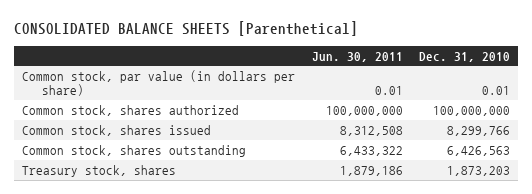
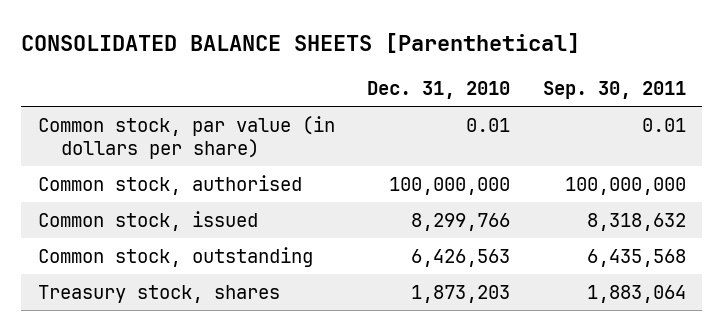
- | Jun. 30, 2011 | Dec. 31, 2010
+ | Dec. 31, 2010 | Sep. 30, 2011
- Common stock, shares authorized | 100,000,000 | 100,000,000
- Common stock, shares issued | 8,312,508 | 8,299,766
- Common stock, shares outstanding | 6,433,322 | 6,426,563
+ Common stock, authorised | 100,000,000 | 100,000,000
+ Common stock, issued | 8,299,766 | 8,318,632
+ Common stock, outstanding | 6,426,563 | 6,435,568

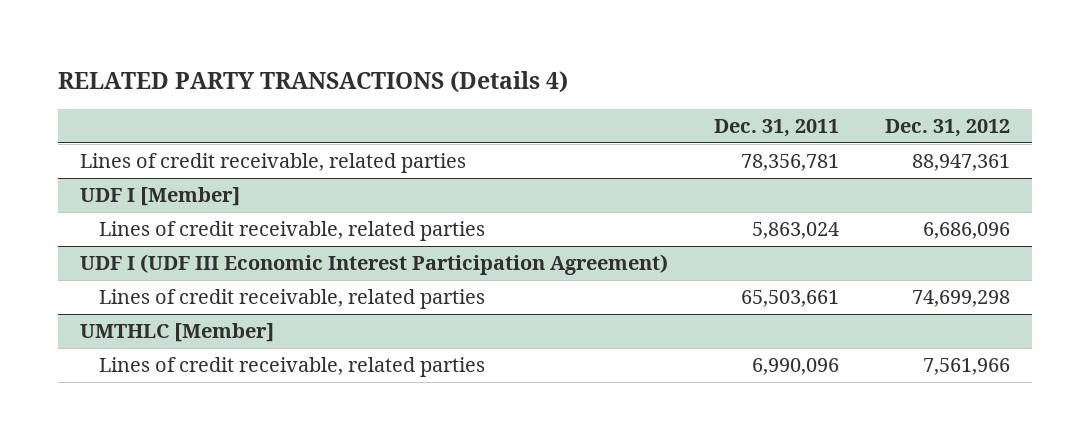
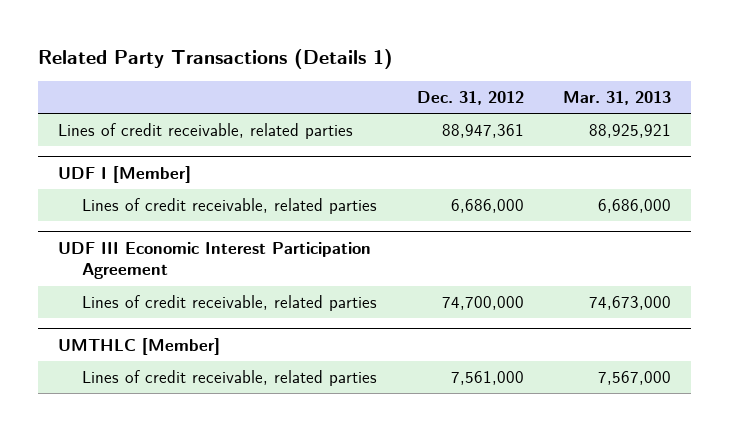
- RELATED PARTY TRANSACTIONS (Details 4)
+ Related Party Transactions (Details 1)
- | Dec. 31, 2011 | Dec. 31, 2012
+ | Dec. 31, 2012 | Mar. 31, 2013
@ UDF I [Member]
- Lines of credit receivable, related parties | 5,863,024 | 6,686,096
- UDF I (UDF III Economic Interest Participation Agreement)
- Lines of credit receivable, related parties | 65,503,661 | 74,699,298
@ UDF I [Member]
+ Lines of credit receivable, related parties | 6,686,000 | 6,686,000
+ UDF III Economic Interest Participation Agreement
+ Lines of credit receivable, related parties | 74,700,000 | 74,673,000
@ UMTHLC [Member]
- Lines of credit receivable, related parties | 6,990,096 | 7,561,966
+ Lines of credit receivable, related parties | 7,561,000 | 7,567,000

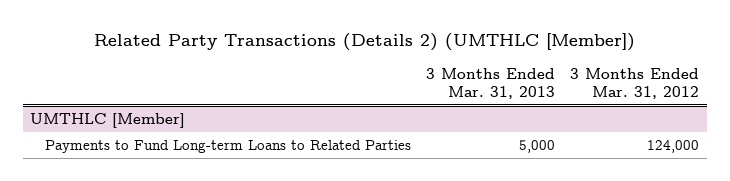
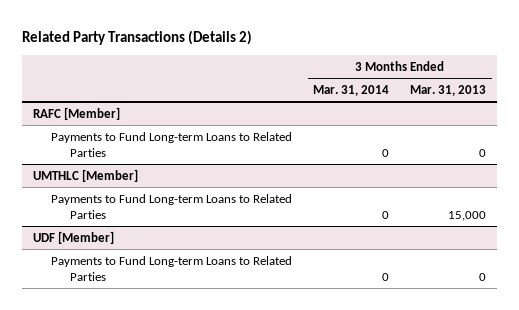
- Related Party Transactions (Details 2) (UMTHLC [Member])
+ Related Party Transactions (Details 2)
- | 3 Months Ended Mar. 31, 2013 | 3 Months Ended Mar. 31, 2012
+ | 3 Months Ended Mar. 31, 2014 | 3 Months Ended Mar. 31, 2013
+ RAFC [Member]
+ Payments to Fund Long-term Loans to Related Parties | 0 | 0
@ UMTHLC [Member]
- Payments to Fund Long-term Loans to Related Parties | 5,000 | 124,000
+ Payments to Fund Long-term Loans to Related Parties | 0 | 15,000
+ UDF [Member]
+ Payments to Fund Long-term Loans to Related Parties | 0 | 0

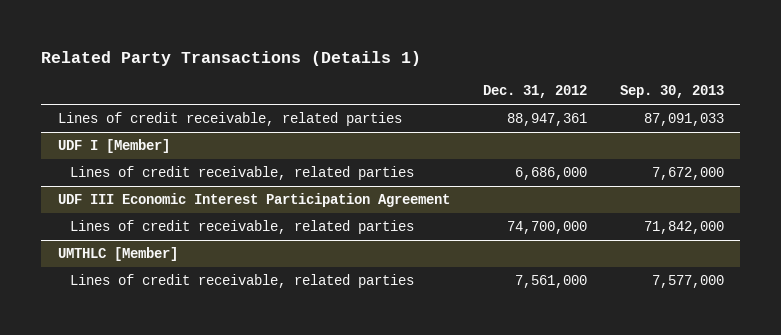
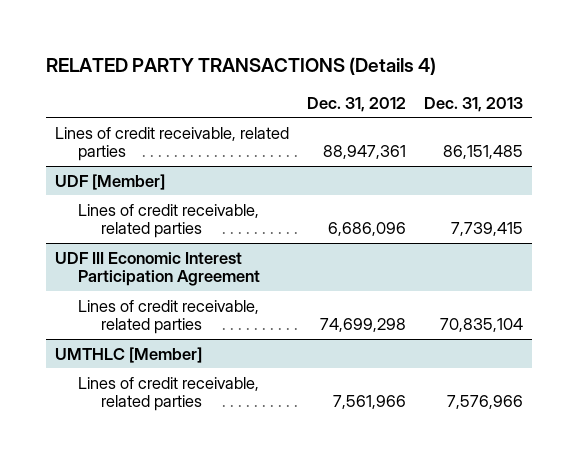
- Related Party Transactions (Details 1)
+ RELATED PARTY TRANSACTIONS (Details 4)
- | Dec. 31, 2012 | Sep. 30, 2013
+ | Dec. 31, 2012 | Dec. 31, 2013
- UDF I [Member]
- Lines of credit receivable, related parties | 6,686,000 | 7,672,000
+ UDF [Member]
+ Lines of credit receivable, related parties | 6,686,096 | 7,739,415
@ UDF III Economic Interest Participation Agreement
- Lines of credit receivable, related parties | 74,700,000 | 71,842,000
+ Lines of credit receivable, related parties | 74,699,298 | 70,835,104
@ UMTHLC [Member]
- Lines of credit receivable, related parties | 7,561,000 | 7,577,000
+ Lines of credit receivable, related parties | 7,561,966 | 7,576,966

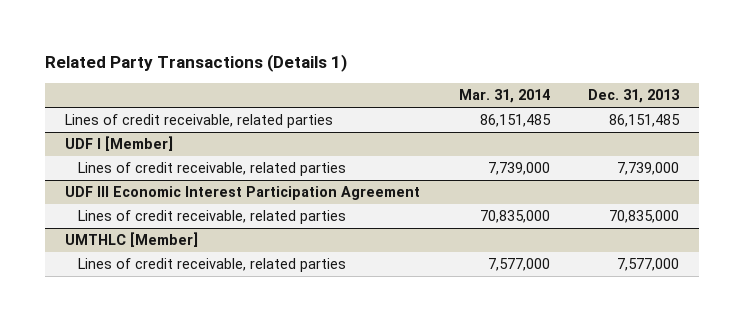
- RELATED PARTY TRANSACTIONS (Details 4)
+ Related Party Transactions (Details 1)
- | Dec. 31, 2012 | Dec. 31, 2013
+ | Mar. 31, 2014 | Dec. 31, 2013
- UDF [Member]
- Lines of credit receivable, related parties | 6,686,096 | 7,739,415
+ UDF I [Member]
+ Lines of credit receivable, related parties | 7,739,000 | 7,739,000
@ UDF III Economic Interest Participation Agreement
- Lines of credit receivable, related parties | 74,699,298 | 70,835,104
+ Lines of credit receivable, related parties | 70,835,000 | 70,835,000
@ UMTHLC [Member]
- Lines of credit receivable, related parties | 7,561,966 | 7,576,966
+ Lines of credit receivable, related parties | 7,577,000 | 7,577,000

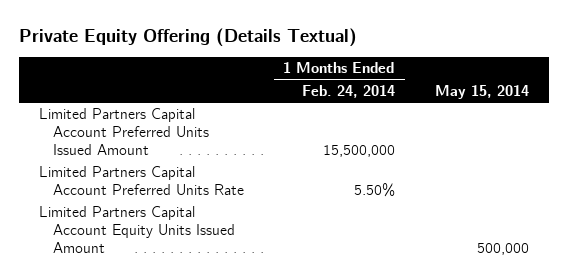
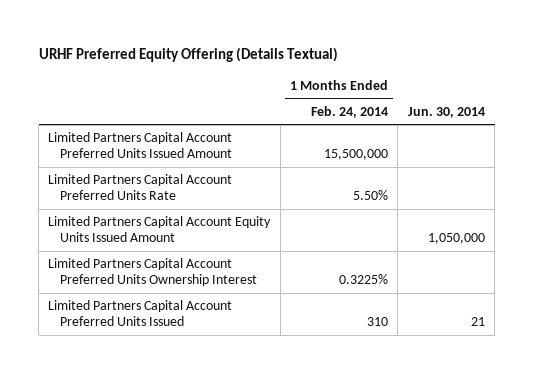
- Private Equity Offering (Details Textual)
+ URHF Preferred Equity Offering (Details Textual)
- | 1 Months Ended Feb. 24, 2014 | May 15, 2014
+ | 1 Months Ended Feb. 24, 2014 | Jun. 30, 2014
+ Limited Partners Capital Account Preferred Units Ownership Interest | 0.3225% |
+ Limited Partners Capital Account Preferred Units Issued | 310 | 21

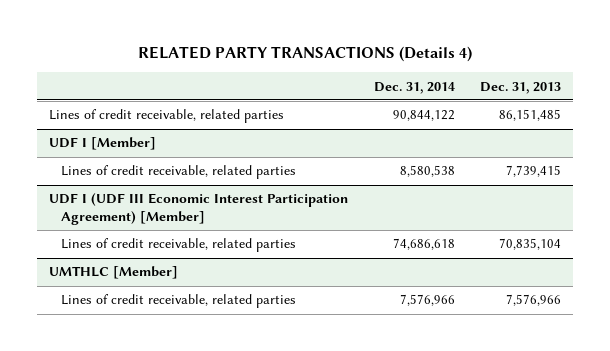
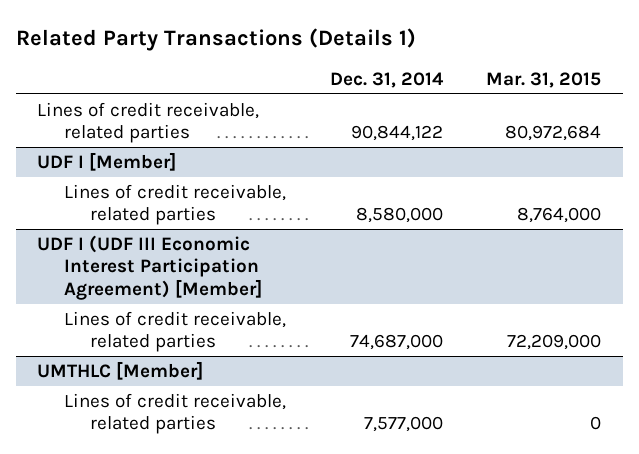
- RELATED PARTY TRANSACTIONS (Details 4)
+ Related Party Transactions (Details 1)
- | Dec. 31, 2014 | Dec. 31, 2013
+ | Dec. 31, 2014 | Mar. 31, 2015
@ UDF I [Member]
- Lines of credit receivable, related parties | 8,580,538 | 7,739,415
+ Lines of credit receivable, related parties | 8,580,000 | 8,764,000
@ UDF I (UDF III Economic Interest Participation Agreement) [Member]
- Lines of credit receivable, related parties | 74,686,618 | 70,835,104
+ Lines of credit receivable, related parties | 74,687,000 | 72,209,000
@ UMTHLC [Member]
- Lines of credit receivable, related parties | 7,576,966 | 7,576,966
+ Lines of credit receivable, related parties | 7,577,000 | 0

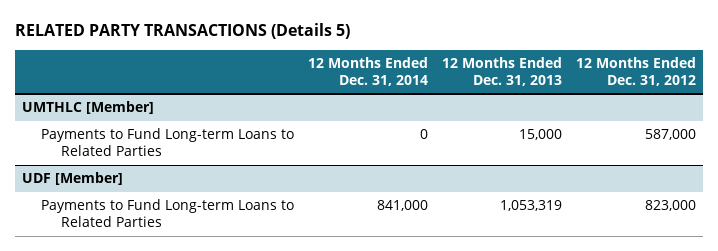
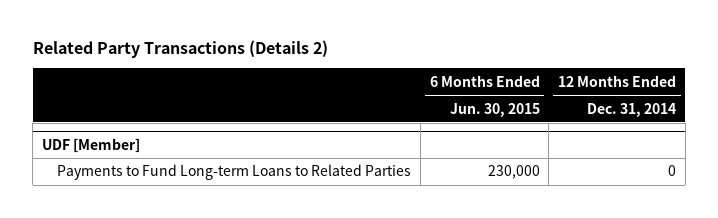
- RELATED PARTY TRANSACTIONS (Details 5)
+ Related Party Transactions (Details 2)
- | 12 Months Ended Dec. 31, 2014 | 12 Months Ended Dec. 31, 2013 | 12 Months Ended Dec. 31, 2012
+ | 6 Months Ended Jun. 30, 2015 | 12 Months Ended Dec. 31, 2014
- UMTHLC [Member]
- Payments to Fund Long-term Loans to Related Parties | 0 | 15,000 | 587,000
@ UDF [Member]
- Payments to Fund Long-term Loans to Related Parties | 841,000 | 1,053,319 | 823,000
+ Payments to Fund Long-term Loans to Related Parties | 230,000 | 0

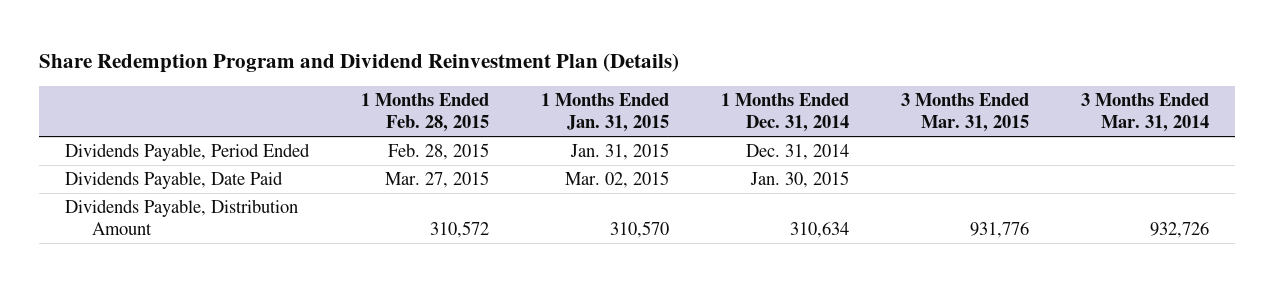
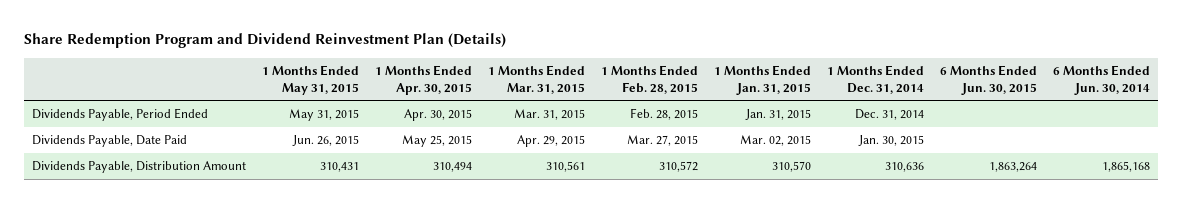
- | 1 Months Ended Feb. 28, 2015 | 1 Months Ended Jan. 31, 2015 | 1 Months Ended Dec. 31, 2014 | 3 Months Ended Mar. 31, 2015 | 3 Months Ended Mar. 31, 2014
+ | 1 Months Ended May 31, 2015 | 1 Months Ended Apr. 30, 2015 | 1 Months Ended Mar. 31, 2015 | 1 Months Ended Feb. 28, 2015 | 1 Months Ended Jan. 31, 2015 | 1 Months Ended Dec. 31, 2014 | 6 Months Ended Jun. 30, 2015 | 6 Months Ended Jun. 30, 2014
- Dividends Payable, Distribution Amount | 310,572 | 310,570 | 310,634 | 931,776 | 932,726
+ Dividends Payable, Distribution Amount | 310,431 | 310,494 | 310,561 | 310,572 | 310,570 | 310,636 | 1,863,264 | 1,865,168

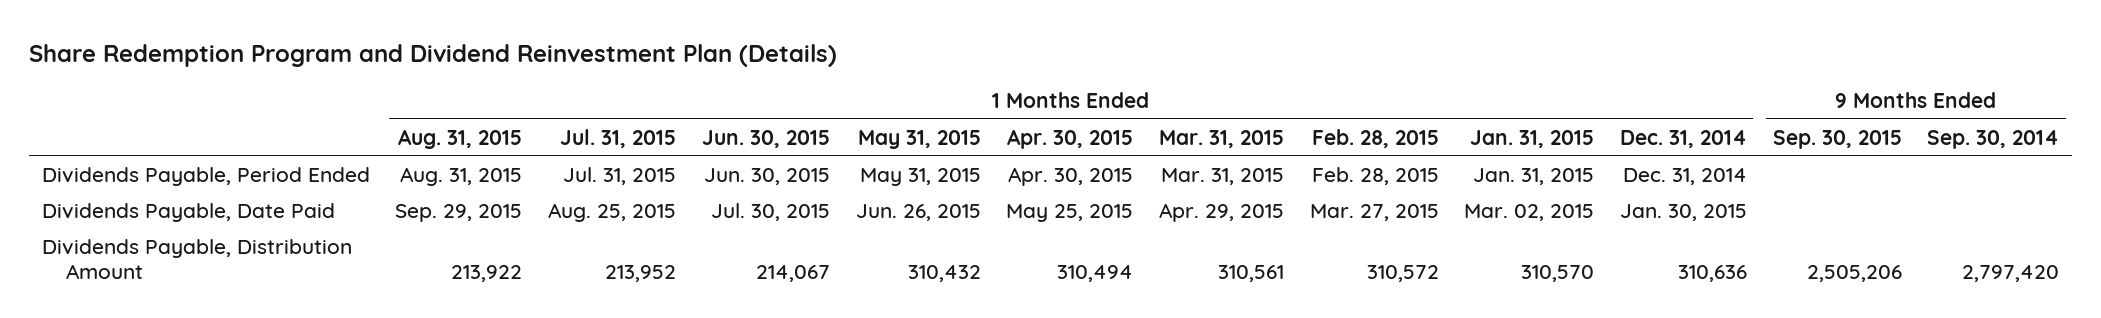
- | 1 Months Ended May 31, 2015 | 1 Months Ended Apr. 30, 2015 | 1 Months Ended Mar. 31, 2015 | 1 Months Ended Feb. 28, 2015 | 1 Months Ended Jan. 31, 2015 | 1 Months Ended Dec. 31, 2014 | 6 Months Ended Jun. 30, 2015 | 6 Months Ended Jun. 30, 2014
+ | 1 Months Ended Aug. 31, 2015 | 1 Months Ended Jul. 31, 2015 | 1 Months Ended Jun. 30, 2015 | 1 Months Ended May 31, 2015 | 1 Months Ended Apr. 30, 2015 | 1 Months Ended Mar. 31, 2015 | 1 Months Ended Feb. 28, 2015 | 1 Months Ended Jan. 31, 2015 | 1 Months Ended Dec. 31, 2014 | 9 Months Ended Sep. 30, 2015 | 9 Months Ended Sep. 30, 2014
- Dividends Payable, Distribution Amount | 310,431 | 310,494 | 310,561 | 310,572 | 310,570 | 310,636 | 1,863,264 | 1,865,168
+ Dividends Payable, Distribution Amount | 213,922 | 213,952 | 214,067 | 310,432 | 310,494 | 310,561 | 310,572 | 310,570 | 310,636 | 2,505,206 | 2,797,420

